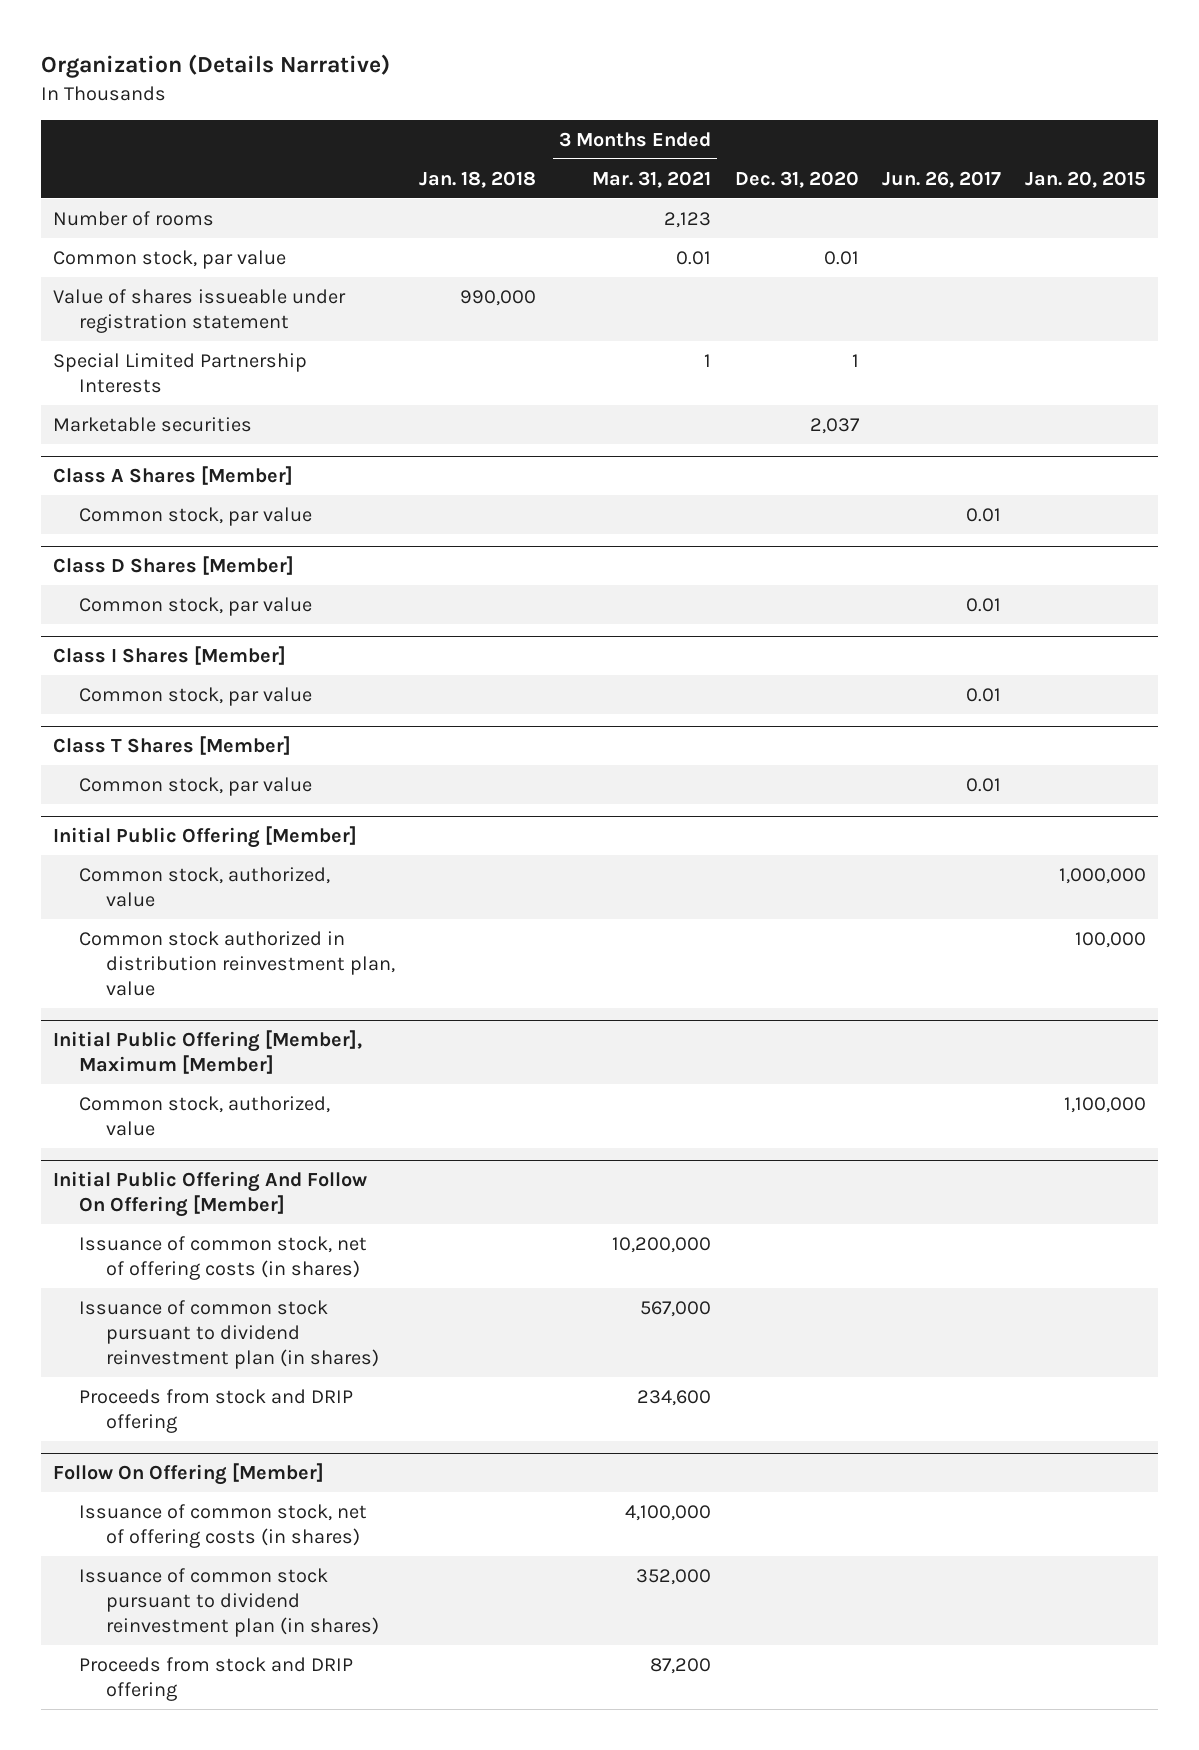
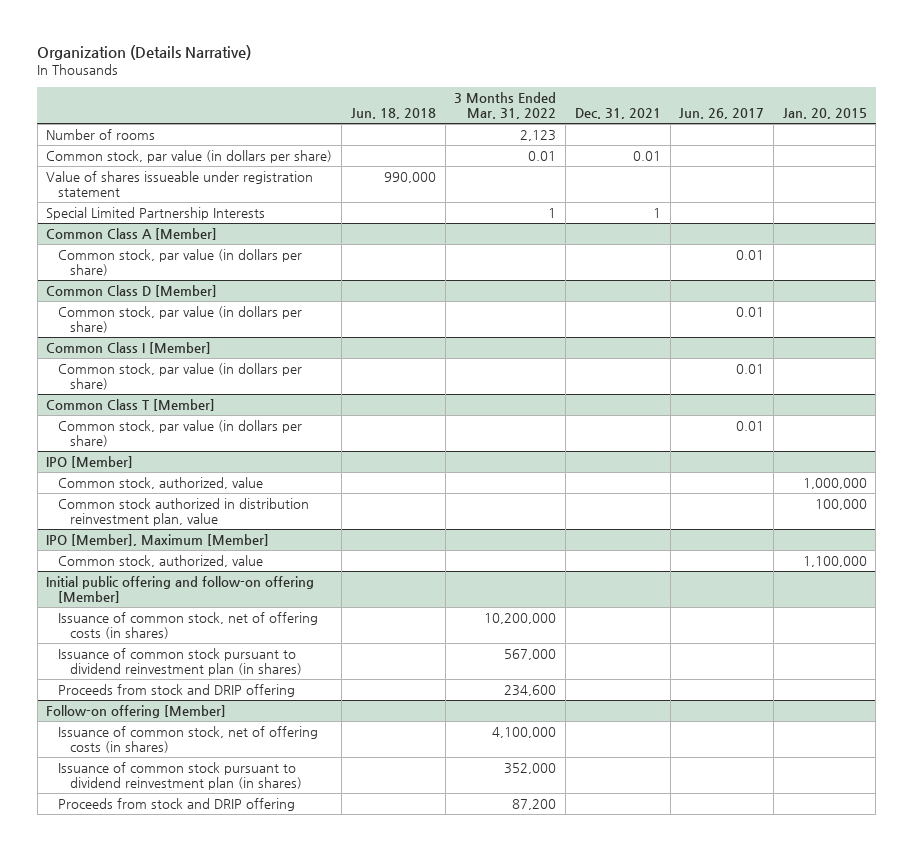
- | Jan. 18, 2018 | 3 Months Ended Mar. 31, 2021 | Dec. 31, 2020 | Jun. 26, 2017 | Jan. 20, 2015
+ | Jun. 18, 2018 | 3 Months Ended Mar. 31, 2022 | Dec. 31, 2021 | Jun. 26, 2017 | Jan. 20, 2015
- Common stock, par value | | 0.01 | 0.01 | |
+ Common stock, par value (in dollars per share) | | 0.01 | 0.01 | |
- Marketable securities | | | 2,037 | |
- Class A Shares [Member]
- Common stock, par value | | | | 0.01 |
- Class D Shares [Member]
- Common stock, par value | | | | 0.01 |
- Class I Shares [Member]
- Common stock, par value | | | | 0.01 |
- Class T Shares [Member]
- Common stock, par value | | | | 0.01 |
- Initial Public Offering [Member]
+ Common Class A [Member]
+ Common stock, par value (in dollars per share) | | | | 0.01 |
+ Common Class D [Member]
+ Common stock, par value (in dollars per share) | | | | 0.01 |
+ Common Class I [Member]
+ Common stock, par value (in dollars per share) | | | | 0.01 |
+ Common Class T [Member]
+ Common stock, par value (in dollars per share) | | | | 0.01 |
+ IPO [Member]
- Initial Public Offering [Member], Maximum [Member]
+ IPO [Member], Maximum [Member]
- Initial Public Offering And Follow On Offering [Member]
+ Initial public offering and follow-on offering [Member]
- Follow On Offering [Member]
+ Follow-on offering [Member]

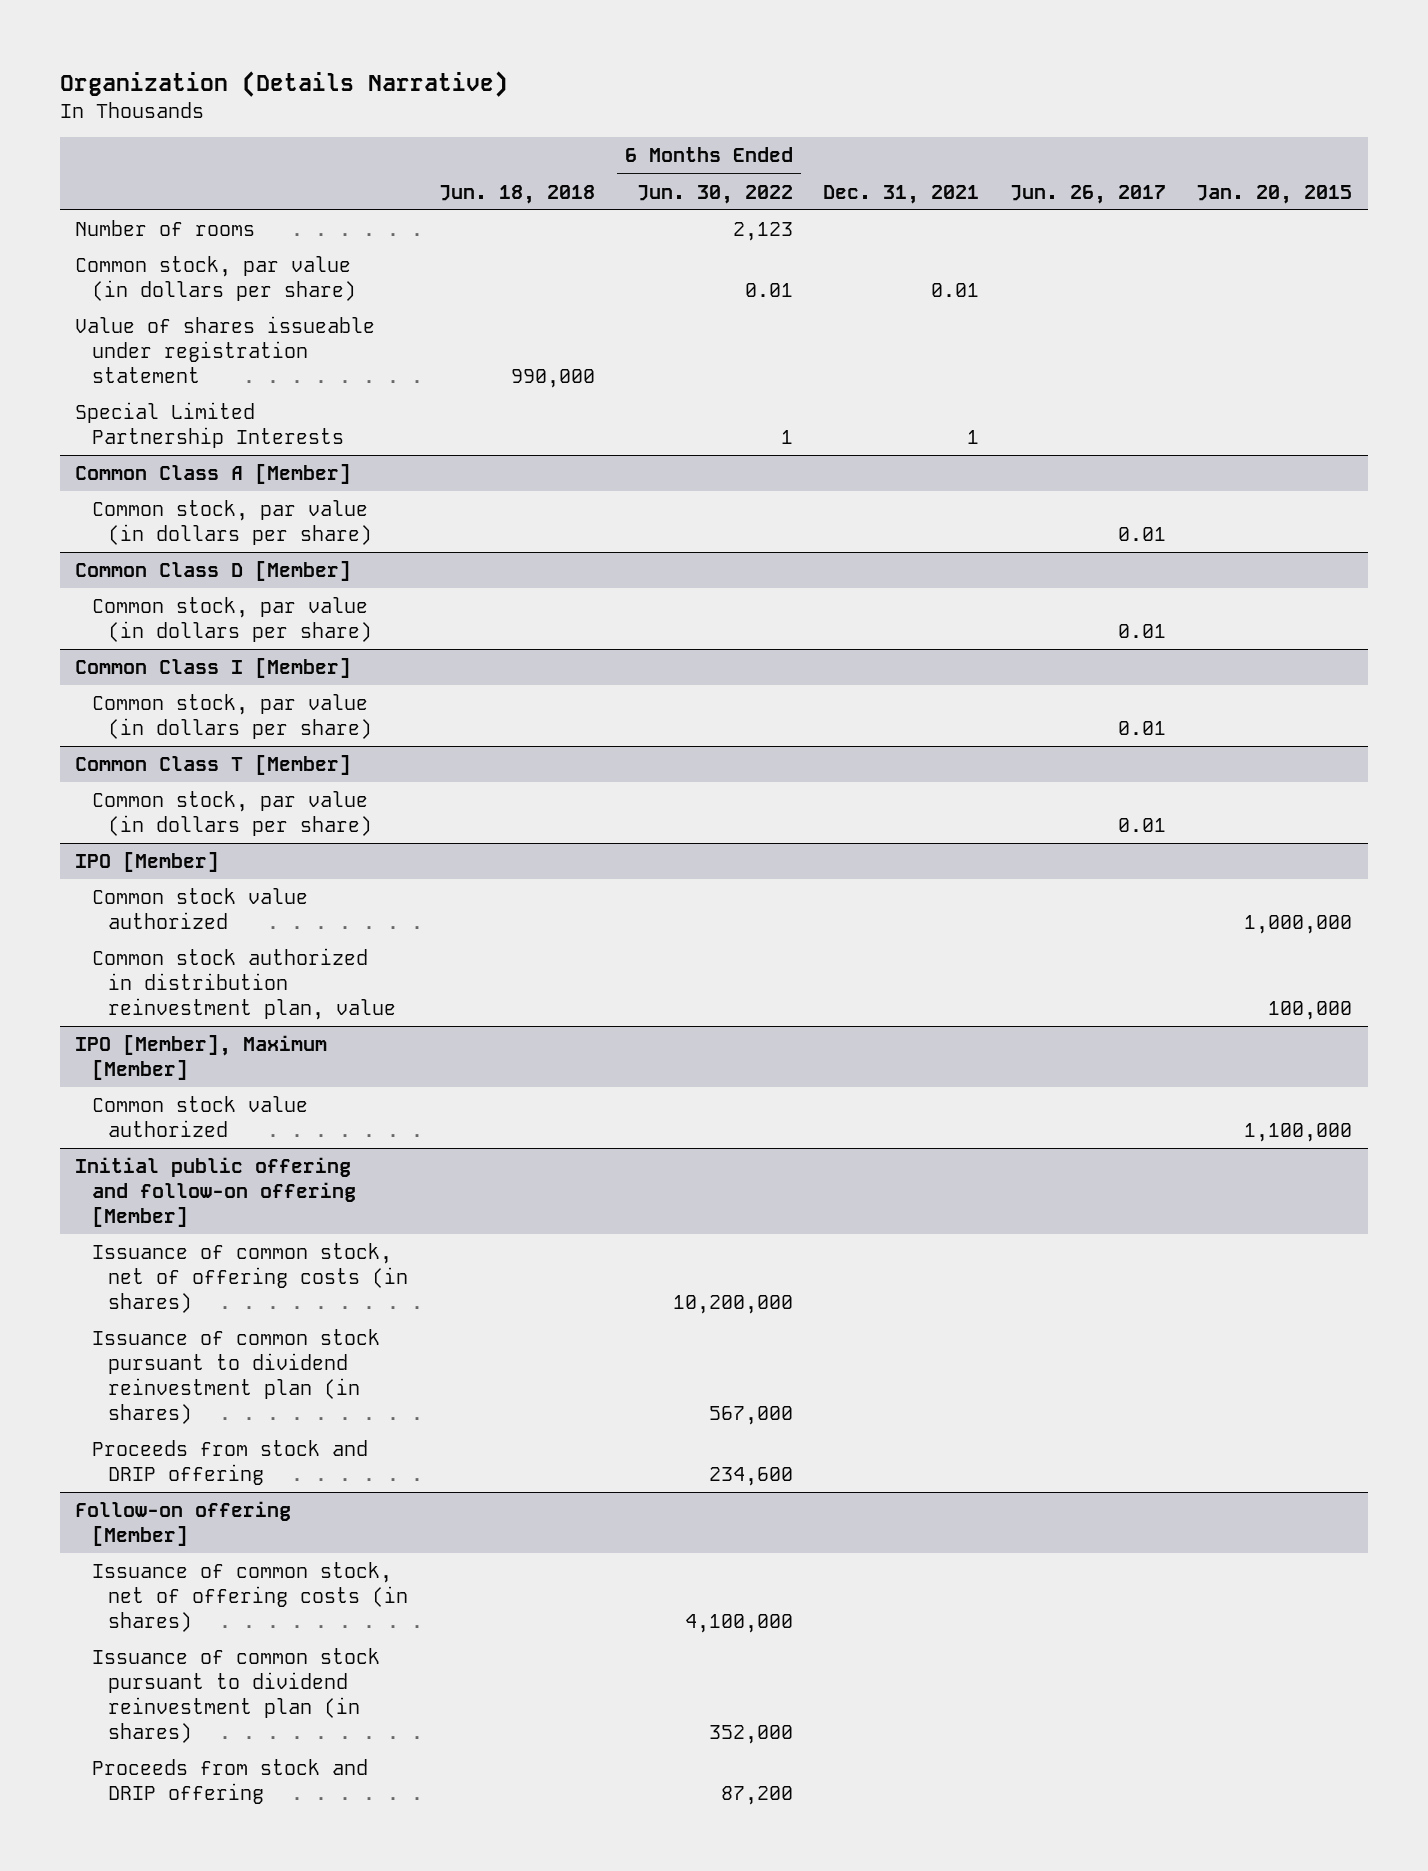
- | Jun. 18, 2018 | 3 Months Ended Mar. 31, 2022 | Dec. 31, 2021 | Jun. 26, 2017 | Jan. 20, 2015
+ | Jun. 18, 2018 | 6 Months Ended Jun. 30, 2022 | Dec. 31, 2021 | Jun. 26, 2017 | Jan. 20, 2015
@ IPO [Member]
- Common stock, authorized, value | | | | | 1,000,000
+ Common stock value authorized | | | | | 1,000,000
@ IPO [Member], Maximum [Member]
- Common stock, authorized, value | | | | | 1,100,000
+ Common stock value authorized | | | | | 1,100,000

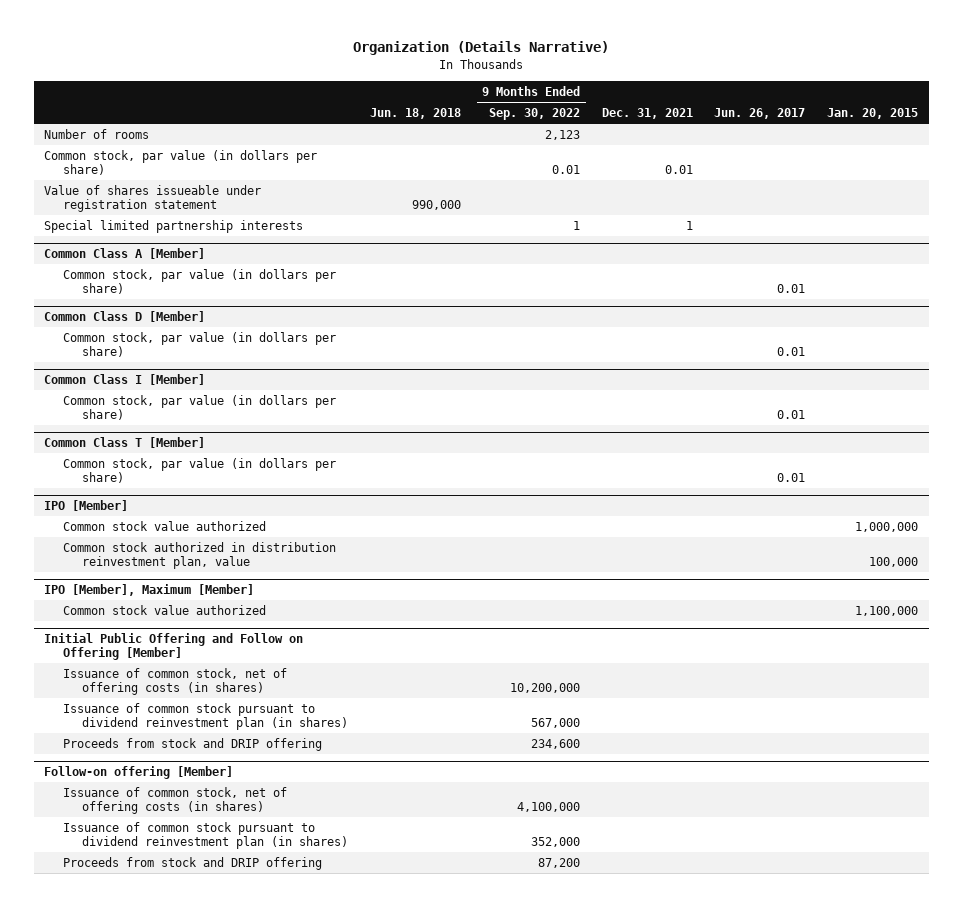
- | Jun. 18, 2018 | 6 Months Ended Jun. 30, 2022 | Dec. 31, 2021 | Jun. 26, 2017 | Jan. 20, 2015
+ | Jun. 18, 2018 | 9 Months Ended Sep. 30, 2022 | Dec. 31, 2021 | Jun. 26, 2017 | Jan. 20, 2015
- Special Limited Partnership Interests | | 1 | 1 | |
+ Special limited partnership interests | | 1 | 1 | |
- Initial public offering and follow-on offering [Member]
+ Initial Public Offering and Follow on Offering [Member]

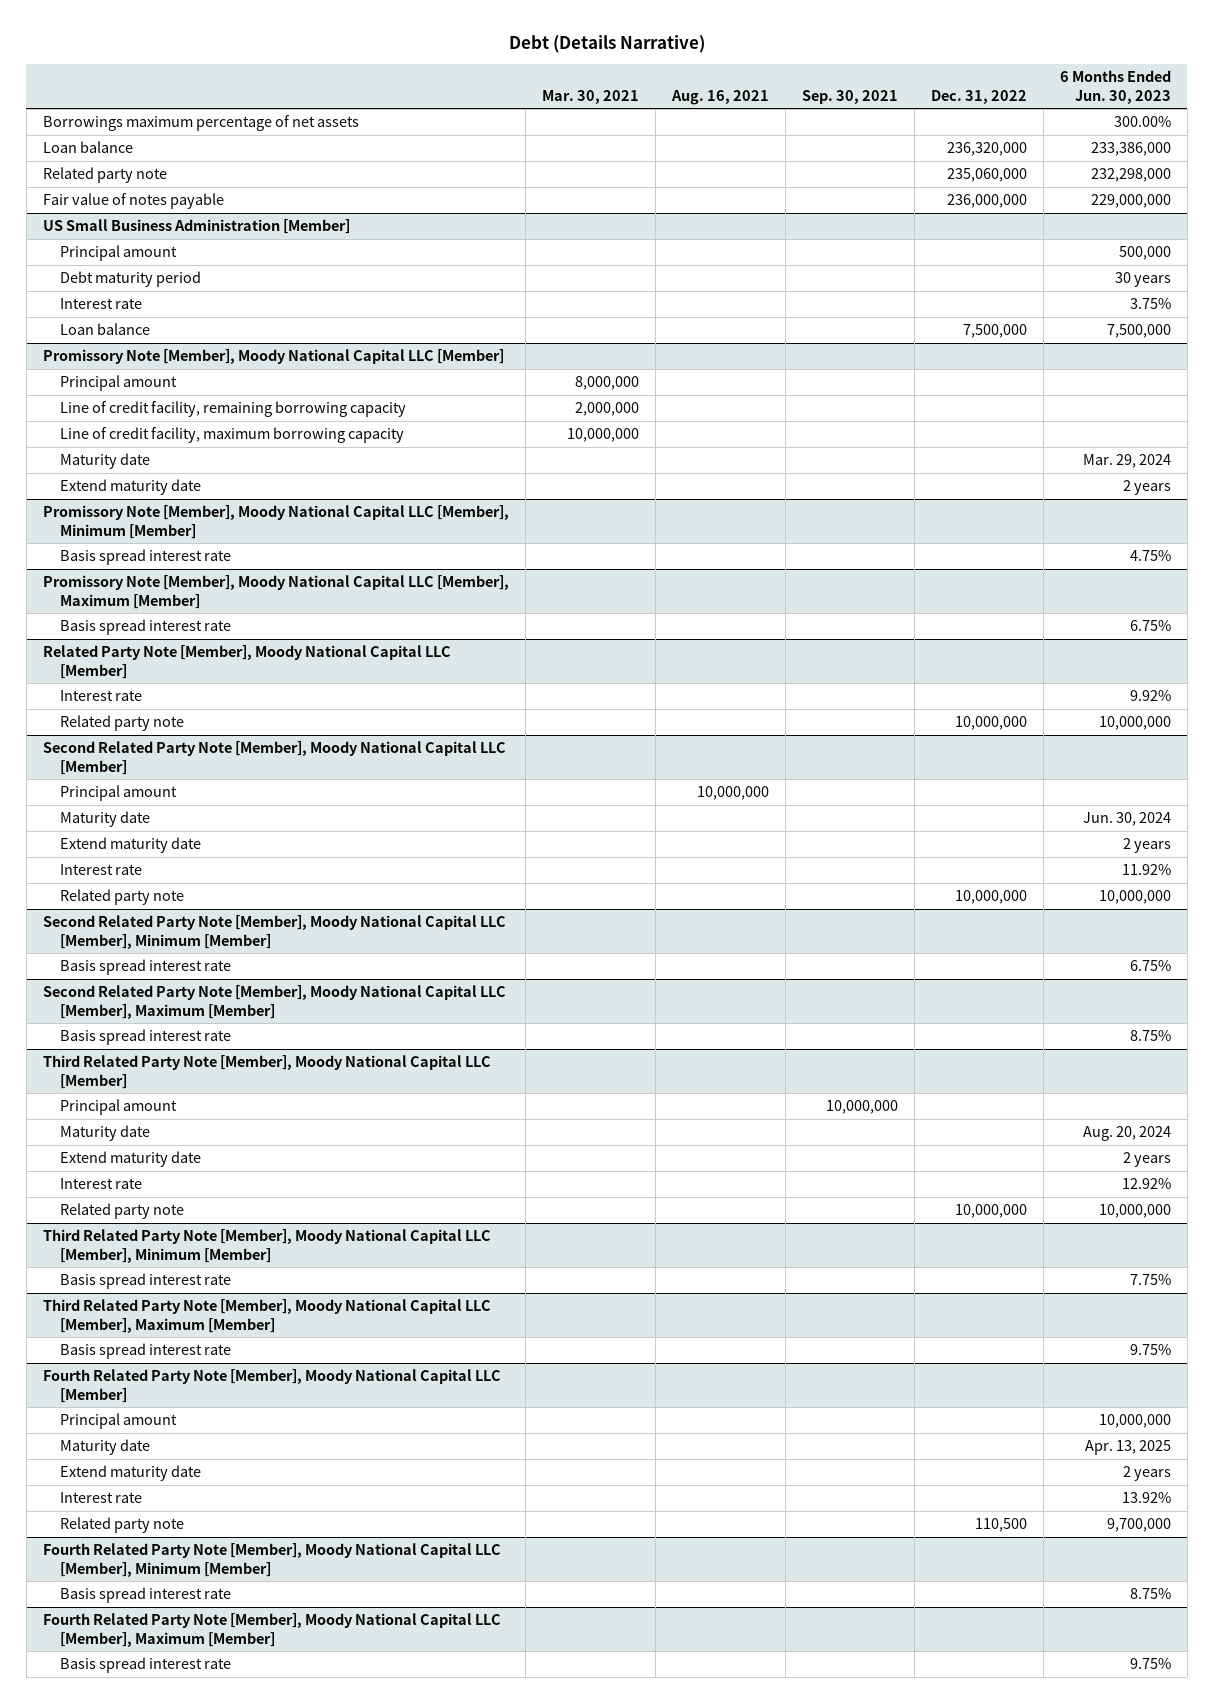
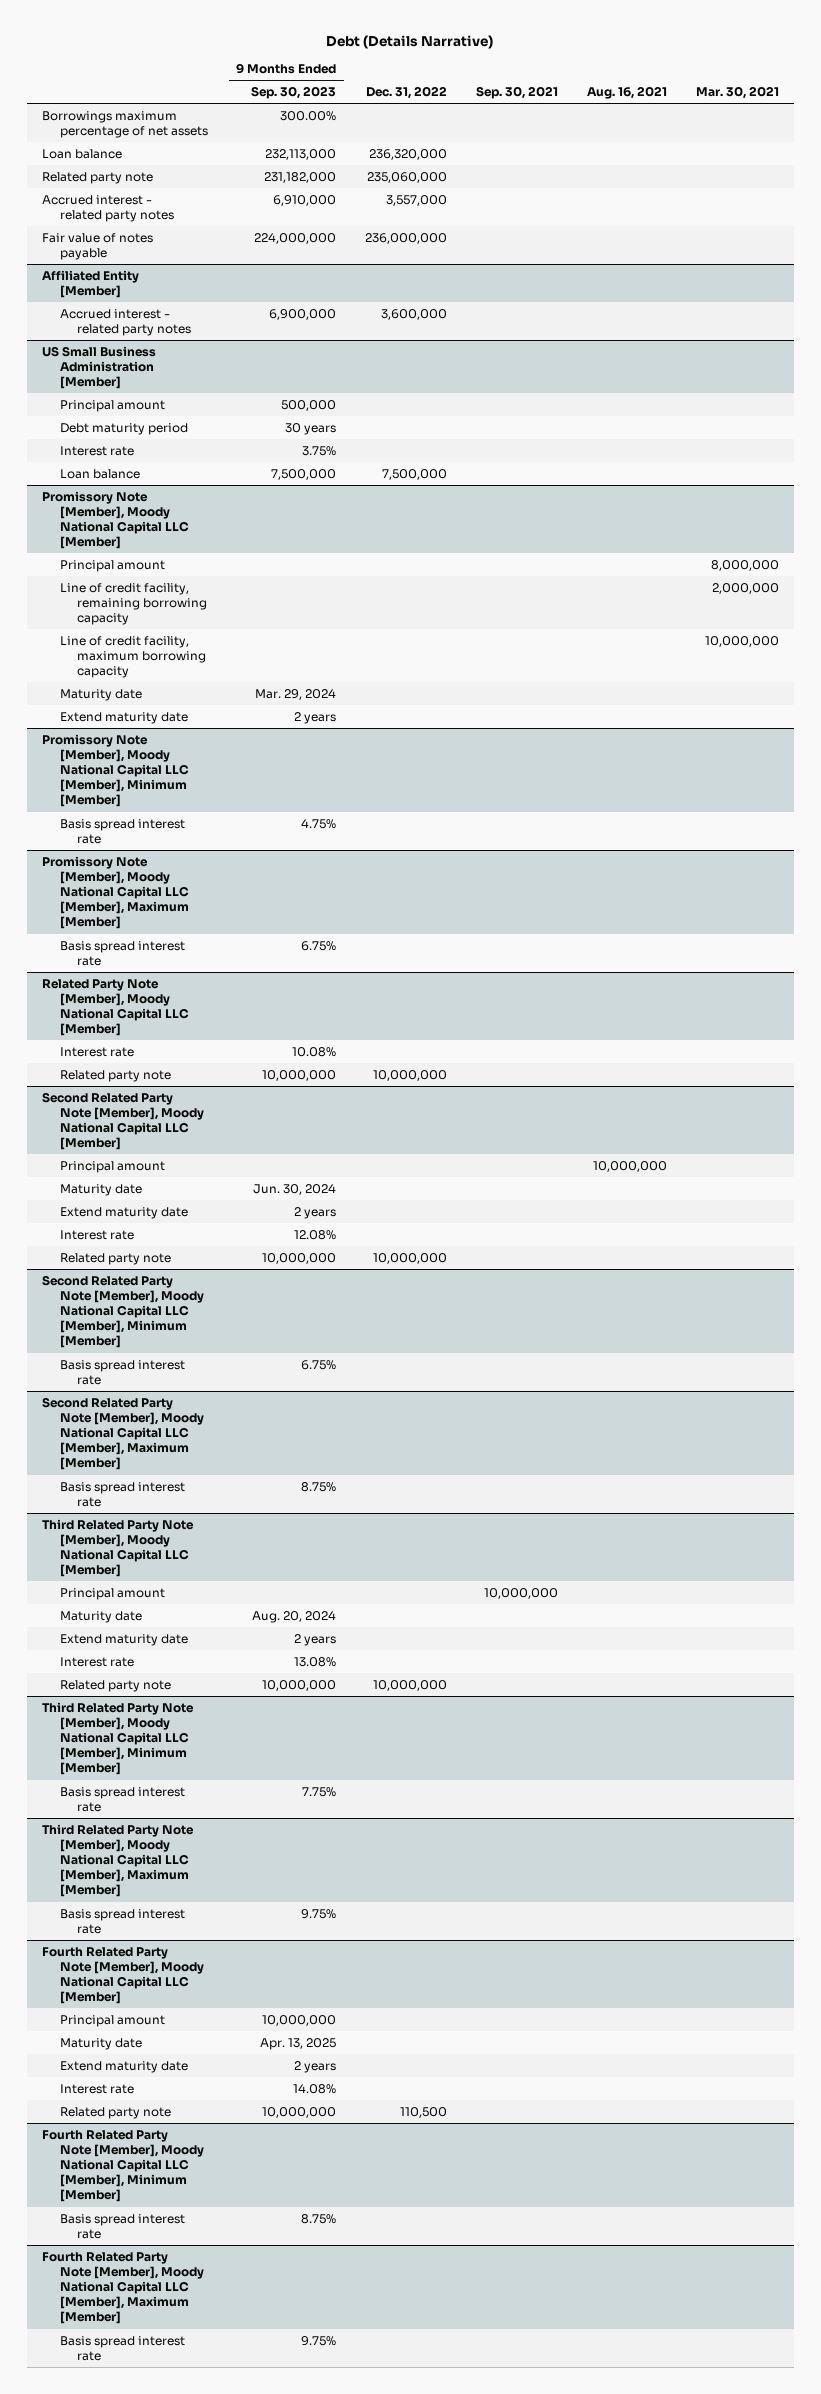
- | Mar. 30, 2021 | Aug. 16, 2021 | Sep. 30, 2021 | Dec. 31, 2022 | 6 Months Ended Jun. 30, 2023
+ | 9 Months Ended Sep. 30, 2023 | Dec. 31, 2022 | Sep. 30, 2021 | Aug. 16, 2021 | Mar. 30, 2021
+ Accrued interest - related party notes | 6,910,000 | 3,557,000 | | |
+ Affiliated Entity [Member]
+ Accrued interest - related party notes | 6,900,000 | 3,600,000 | | |

